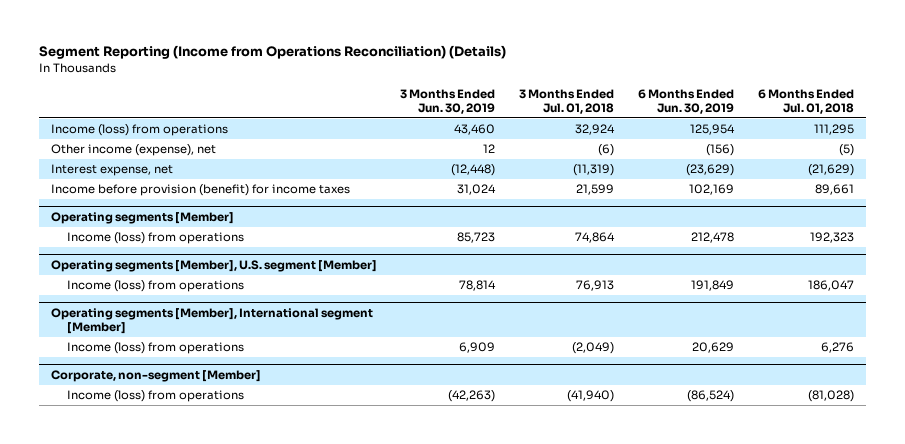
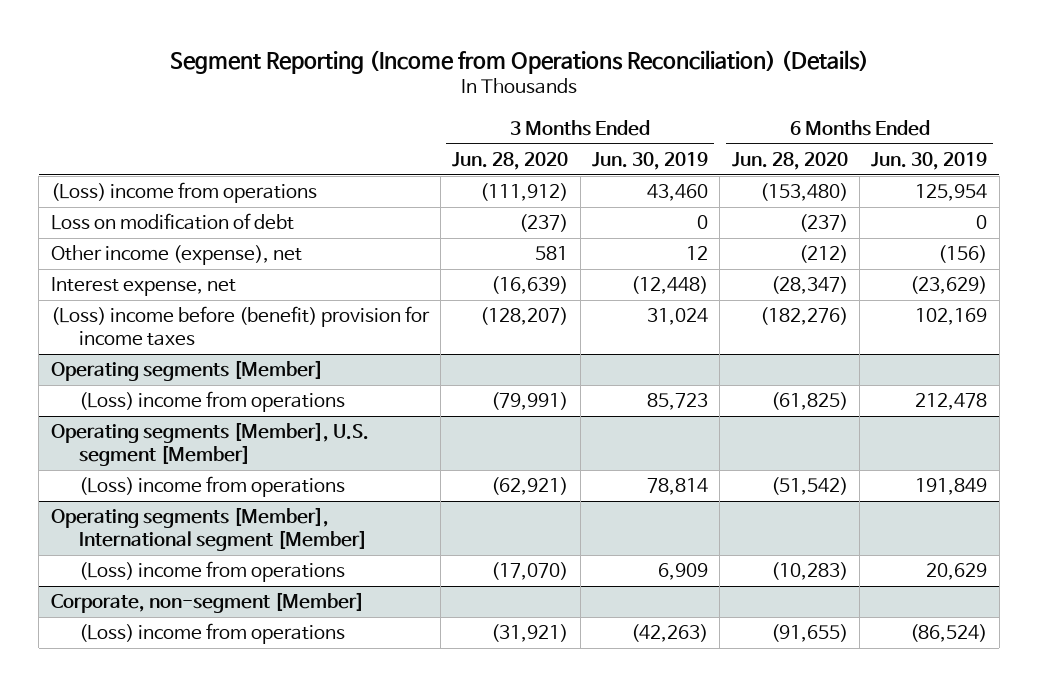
- | 3 Months Ended Jun. 30, 2019 | 3 Months Ended Jul. 01, 2018 | 6 Months Ended Jun. 30, 2019 | 6 Months Ended Jul. 01, 2018
+ | 3 Months Ended Jun. 28, 2020 | 3 Months Ended Jun. 30, 2019 | 6 Months Ended Jun. 28, 2020 | 6 Months Ended Jun. 30, 2019
- Income (loss) from operations | 43,460 | 32,924 | 125,954 | 111,295
+ (Loss) income from operations | (111,912) | 43,460 | (153,480) | 125,954
+ Loss on modification of debt | (237) | 0 | (237) | 0
- Income before provision (benefit) for income taxes | 31,024 | 21,599 | 102,169 | 89,661
+ (Loss) income before (benefit) provision for income taxes | (128,207) | 31,024 | (182,276) | 102,169
@ Operating segments [Member]
- Income (loss) from operations | 85,723 | 74,864 | 212,478 | 192,323
+ (Loss) income from operations | (79,991) | 85,723 | (61,825) | 212,478
@ Operating segments [Member], U.S. segment [Member]
- Income (loss) from operations | 78,814 | 76,913 | 191,849 | 186,047
+ (Loss) income from operations | (62,921) | 78,814 | (51,542) | 191,849
@ Operating segments [Member], International segment [Member]
- Income (loss) from operations | 6,909 | (2,049) | 20,629 | 6,276
+ (Loss) income from operations | (17,070) | 6,909 | (10,283) | 20,629
@ Corporate, non-segment [Member]
- Income (loss) from operations | (42,263) | (41,940) | (86,524) | (81,028)
+ (Loss) income from operations | (31,921) | (42,263) | (91,655) | (86,524)

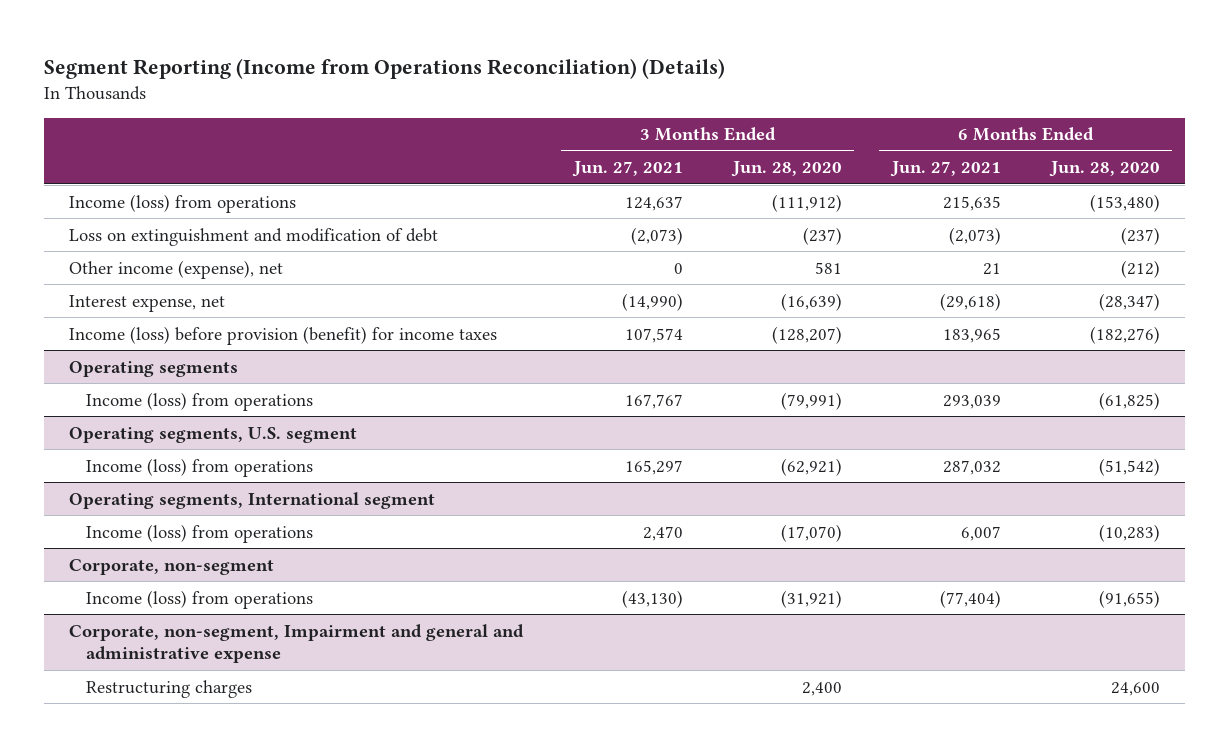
- | 3 Months Ended Jun. 28, 2020 | 3 Months Ended Jun. 30, 2019 | 6 Months Ended Jun. 28, 2020 | 6 Months Ended Jun. 30, 2019
+ | 3 Months Ended Jun. 27, 2021 | 3 Months Ended Jun. 28, 2020 | 6 Months Ended Jun. 27, 2021 | 6 Months Ended Jun. 28, 2020
- (Loss) income from operations | (111,912) | 43,460 | (153,480) | 125,954
- Loss on modification of debt | (237) | 0 | (237) | 0
+ Income (loss) from operations | 124,637 | (111,912) | 215,635 | (153,480)
+ Loss on extinguishment and modification of debt | (2,073) | (237) | (2,073) | (237)
- (Loss) income before (benefit) provision for income taxes | (128,207) | 31,024 | (182,276) | 102,169
- Operating segments [Member]
- (Loss) income from operations | (79,991) | 85,723 | (61,825) | 212,478
- Operating segments [Member], U.S. segment [Member]
- (Loss) income from operations | (62,921) | 78,814 | (51,542) | 191,849
- Operating segments [Member], International segment [Member]
- (Loss) income from operations | (17,070) | 6,909 | (10,283) | 20,629
- Corporate, non-segment [Member]
- (Loss) income from operations | (31,921) | (42,263) | (91,655) | (86,524)
+ Income (loss) before provision (benefit) for income taxes | 107,574 | (128,207) | 183,965 | (182,276)
+ Operating segments
+ Income (loss) from operations | 167,767 | (79,991) | 293,039 | (61,825)
+ Operating segments, U.S. segment
+ Income (loss) from operations | 165,297 | (62,921) | 287,032 | (51,542)
+ Operating segments, International segment
+ Income (loss) from operations | 2,470 | (17,070) | 6,007 | (10,283)
+ Corporate, non-segment
+ Income (loss) from operations | (43,130) | (31,921) | (77,404) | (91,655)
+ Corporate, non-segment, Impairment and general and administrative expense
+ Restructuring charges | | 2,400 | | 24,600

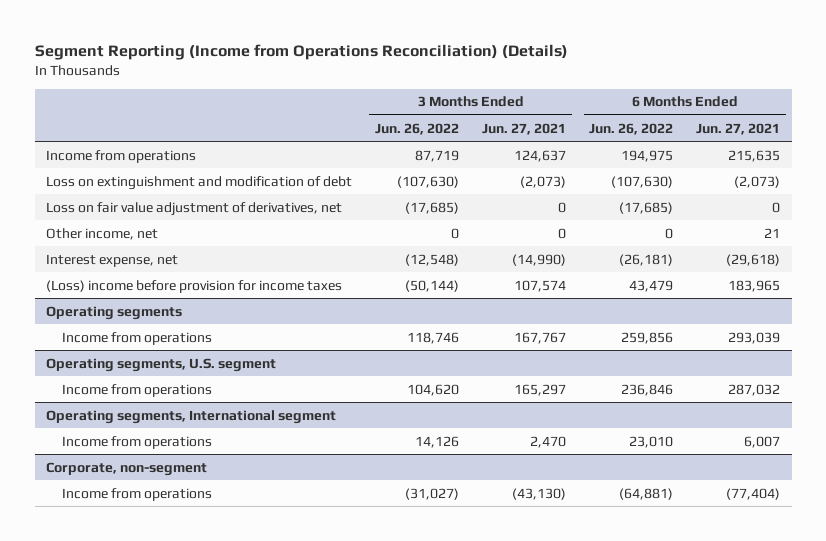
- | 3 Months Ended Jun. 27, 2021 | 3 Months Ended Jun. 28, 2020 | 6 Months Ended Jun. 27, 2021 | 6 Months Ended Jun. 28, 2020
+ | 3 Months Ended Jun. 26, 2022 | 3 Months Ended Jun. 27, 2021 | 6 Months Ended Jun. 26, 2022 | 6 Months Ended Jun. 27, 2021
- Income (loss) from operations | 124,637 | (111,912) | 215,635 | (153,480)
+ Income from operations | 87,719 | 124,637 | 194,975 | 215,635
- Other income (expense), net | 0 | 581 | 21 | (212)
+ Loss on fair value adjustment of derivatives, net | (17,685) | 0 | (17,685) | 0
+ Other income, net | 0 | 0 | 0 | 21
- Income (loss) before provision (benefit) for income taxes | 107,574 | (128,207) | 183,965 | (182,276)
+ (Loss) income before provision for income taxes | (50,144) | 107,574 | 43,479 | 183,965
@ Operating segments
- Income (loss) from operations | 167,767 | (79,991) | 293,039 | (61,825)
+ Income from operations | 118,746 | 167,767 | 259,856 | 293,039
@ Operating segments, U.S. segment
- Income (loss) from operations | 165,297 | (62,921) | 287,032 | (51,542)
+ Income from operations | 104,620 | 165,297 | 236,846 | 287,032
@ Operating segments, International segment
- Income (loss) from operations | 2,470 | (17,070) | 6,007 | (10,283)
+ Income from operations | 14,126 | 2,470 | 23,010 | 6,007
@ Corporate, non-segment
- Income (loss) from operations | (43,130) | (31,921) | (77,404) | (91,655)
- Corporate, non-segment, Impairment and general and administrative expense
- Restructuring charges | | 2,400 | | 24,600
@ Corporate, non-segment
+ Income from operations | (31,027) | (43,130) | (64,881) | (77,404)

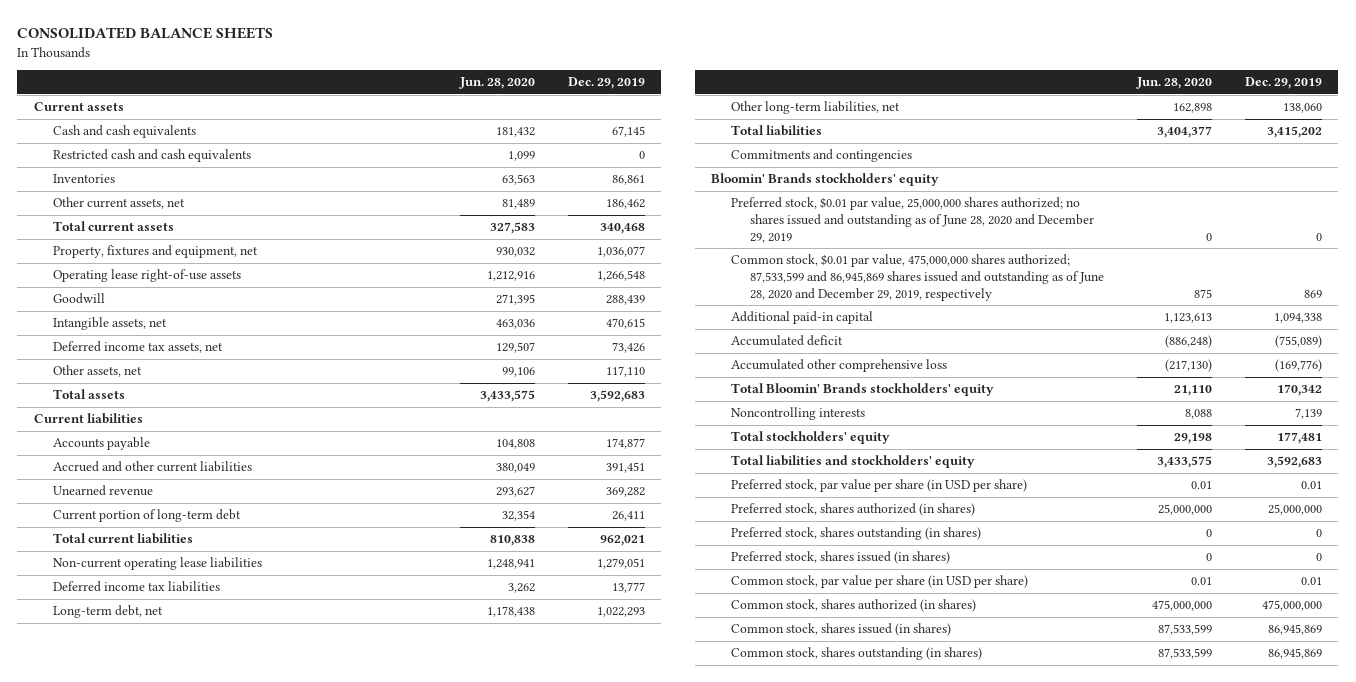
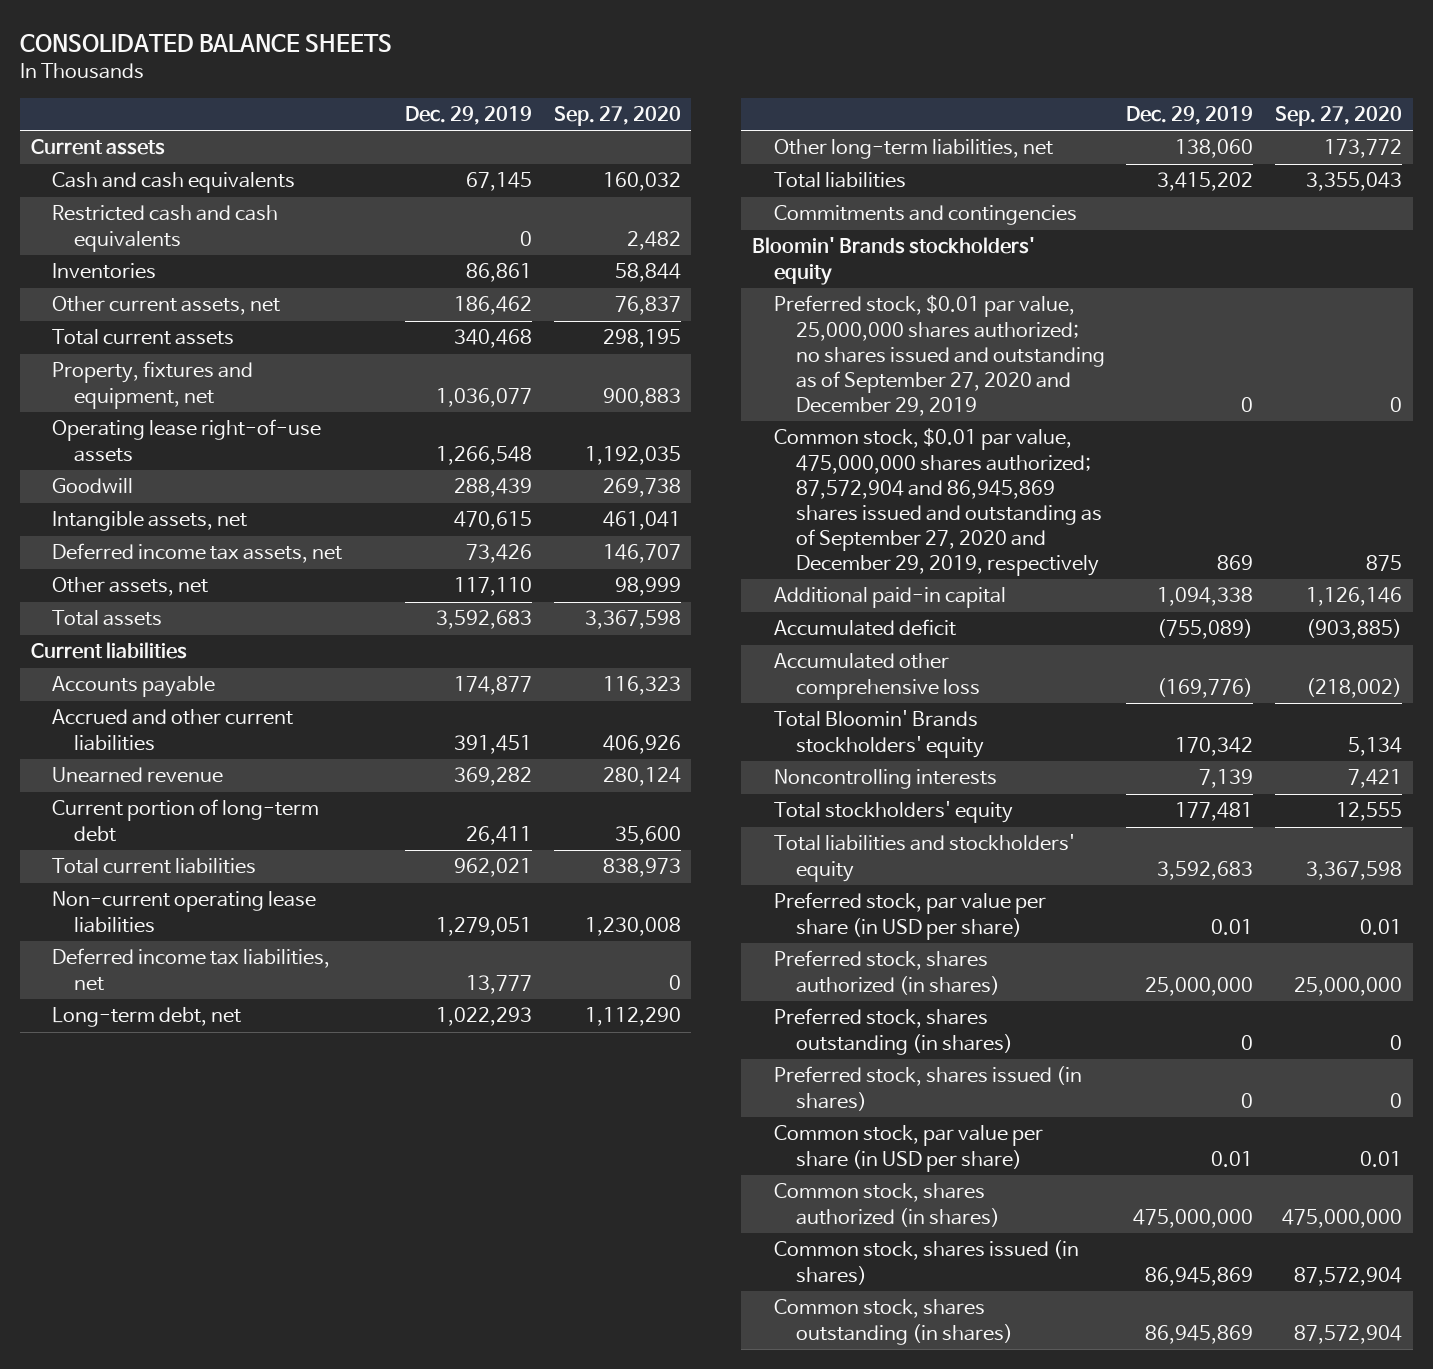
- | Jun. 28, 2020 | Dec. 29, 2019
+ | Dec. 29, 2019 | Sep. 27, 2020
- Deferred income tax liabilities | 3,262 | 13,777
+ Deferred income tax liabilities, net | 13,777 | 0
- Preferred stock, $0.01 par value, 25,000,000 shares authorized; no shares issued and outstanding as of June 28, 2020 and December 29, 2019 | 0 | 0
- Common stock, $0.01 par value, 475,000,000 shares authorized; 87,533,599 and 86,945,869 shares issued and outstanding as of June 28, 2020 and December 29, 2019, respectively | 875 | 869
+ Preferred stock, $0.01 par value, 25,000,000 shares authorized; no shares issued and outstanding as of September 27, 2020 and December 29, 2019 | 0 | 0
+ Common stock, $0.01 par value, 475,000,000 shares authorized; 87,572,904 and 86,945,869 shares issued and outstanding as of September 27, 2020 and December 29, 2019, respectively | 869 | 875

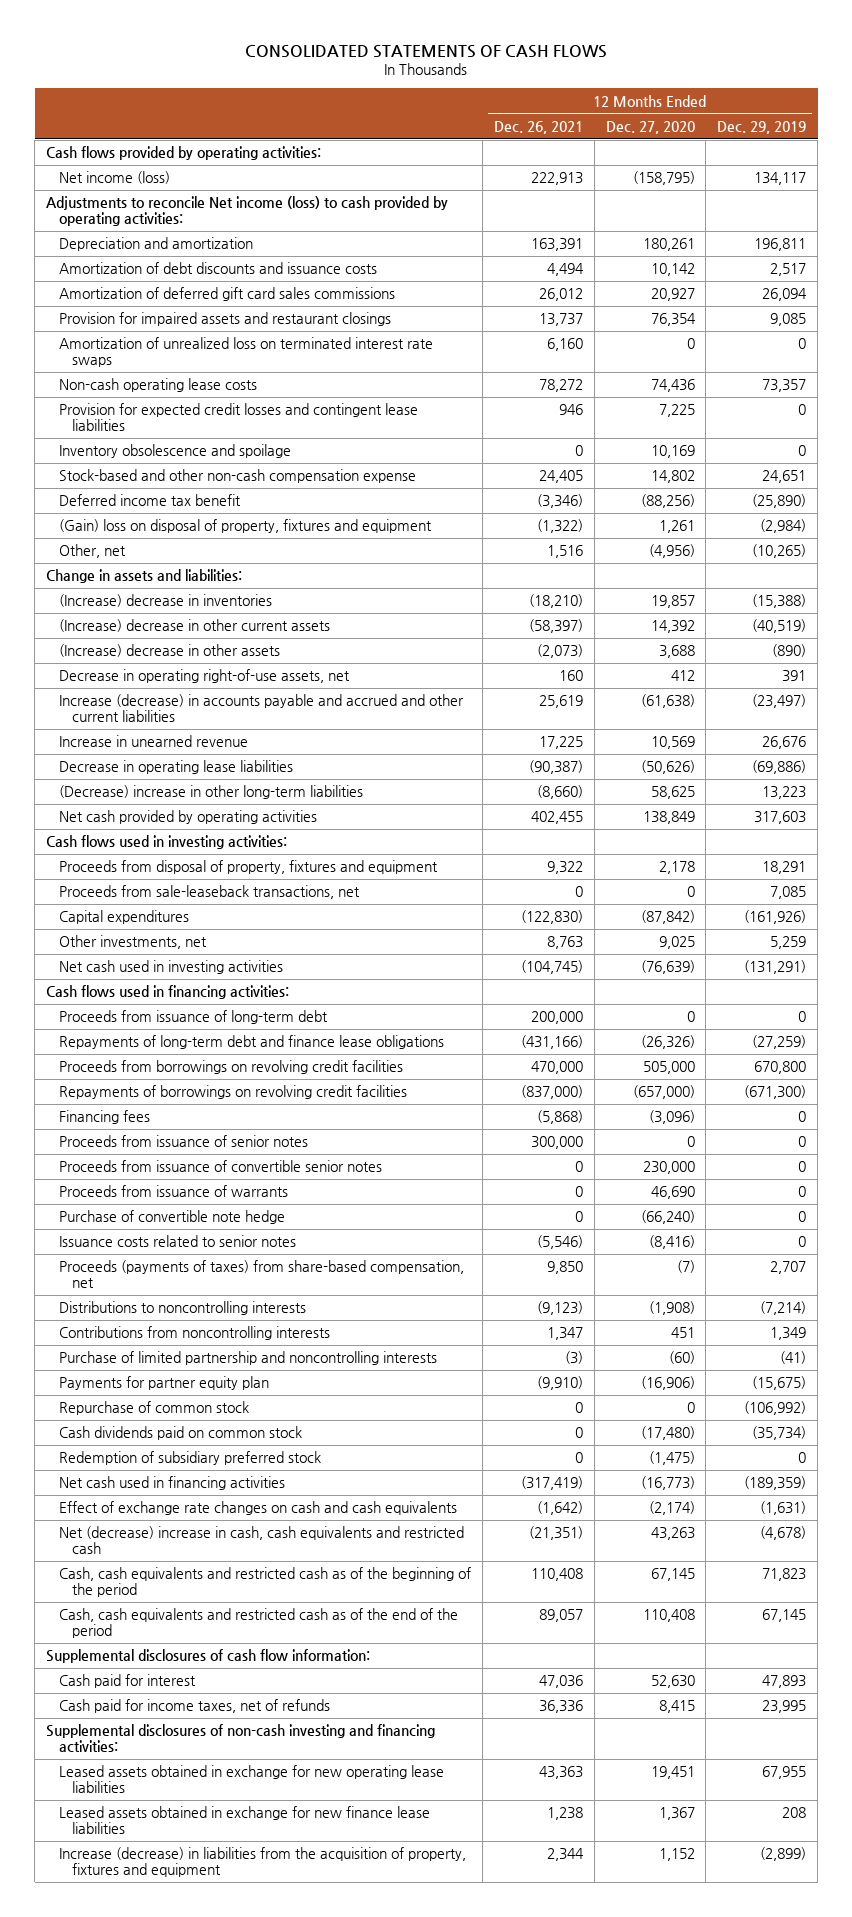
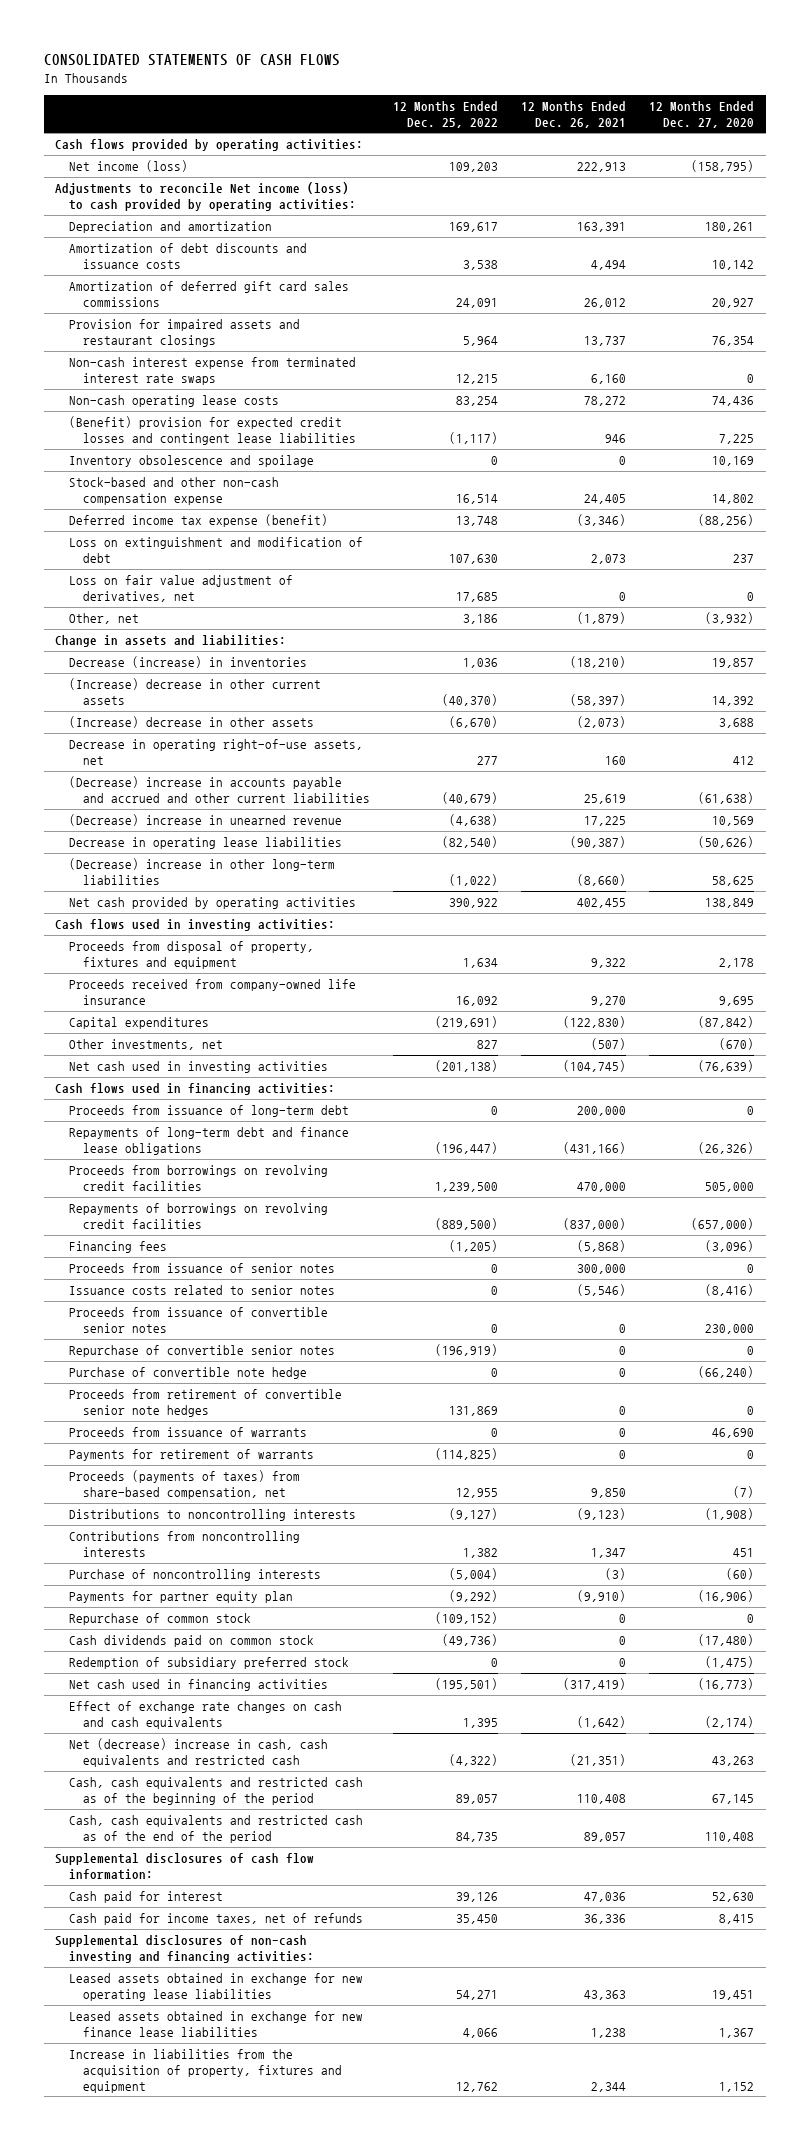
- | 12 Months Ended Dec. 26, 2021 | 12 Months Ended Dec. 27, 2020 | 12 Months Ended Dec. 29, 2019
+ | 12 Months Ended Dec. 25, 2022 | 12 Months Ended Dec. 26, 2021 | 12 Months Ended Dec. 27, 2020
- Amortization of unrealized loss on terminated interest rate swaps | 6,160 | 0 | 0
+ Non-cash interest expense from terminated interest rate swaps | 12,215 | 6,160 | 0
- Provision for expected credit losses and contingent lease liabilities | 946 | 7,225 | 0
+ (Benefit) provision for expected credit losses and contingent lease liabilities | (1,117) | 946 | 7,225
- Deferred income tax benefit | (3,346) | (88,256) | (25,890)
- (Gain) loss on disposal of property, fixtures and equipment | (1,322) | 1,261 | (2,984)
- Other, net | 1,516 | (4,956) | (10,265)
+ Deferred income tax expense (benefit) | 13,748 | (3,346) | (88,256)
+ Loss on extinguishment and modification of debt | 107,630 | 2,073 | 237
+ Loss on fair value adjustment of derivatives, net | 17,685 | 0 | 0
+ Other, net | 3,186 | (1,879) | (3,932)
- (Increase) decrease in inventories | (18,210) | 19,857 | (15,388)
+ Decrease (increase) in inventories | 1,036 | (18,210) | 19,857
- Increase (decrease) in accounts payable and accrued and other current liabilities | 25,619 | (61,638) | (23,497)
- Increase in unearned revenue | 17,225 | 10,569 | 26,676
+ (Decrease) increase in accounts payable and accrued and other current liabilities | (40,679) | 25,619 | (61,638)
+ (Decrease) increase in unearned revenue | (4,638) | 17,225 | 10,569
- Proceeds from sale-leaseback transactions, net | 0 | 0 | 7,085
+ Proceeds received from company-owned life insurance | 16,092 | 9,270 | 9,695
- Other investments, net | 8,763 | 9,025 | 5,259
+ Other investments, net | 827 | (507) | (670)
moved up: Issuance costs related to senior notes | 0 | (5,546) | (8,416)
+ Repurchase of convertible senior notes | (196,919) | 0 | 0
+ Proceeds from retirement of convertible senior note hedges | 131,869 | 0 | 0
moved down: Proceeds from issuance of warrants | 0 | 0 | 46,690
+ Payments for retirement of warrants | (114,825) | 0 | 0
- Purchase of limited partnership and noncontrolling interests | (3) | (60) | (41)
+ Purchase of noncontrolling interests | (5,004) | (3) | (60)
- Increase (decrease) in liabilities from the acquisition of property, fixtures and equipment | 2,344 | 1,152 | (2,899)
+ Increase in liabilities from the acquisition of property, fixtures and equipment | 12,762 | 2,344 | 1,152

